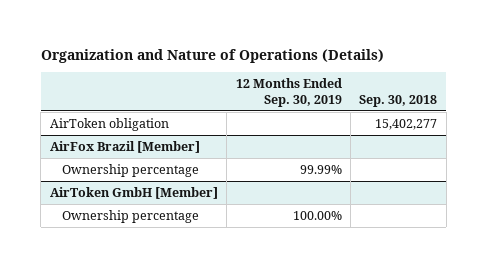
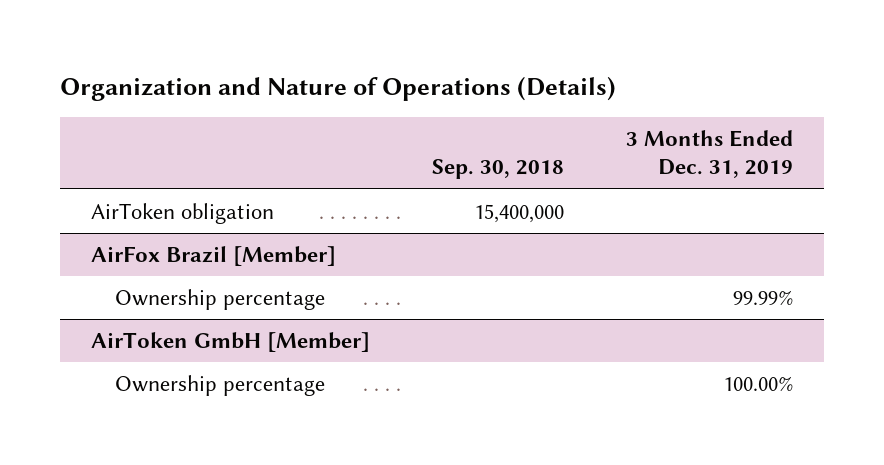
- | 12 Months Ended Sep. 30, 2019 | Sep. 30, 2018
+ | Sep. 30, 2018 | 3 Months Ended Dec. 31, 2019
- AirToken obligation | | 15,402,277
+ AirToken obligation | 15,400,000 |

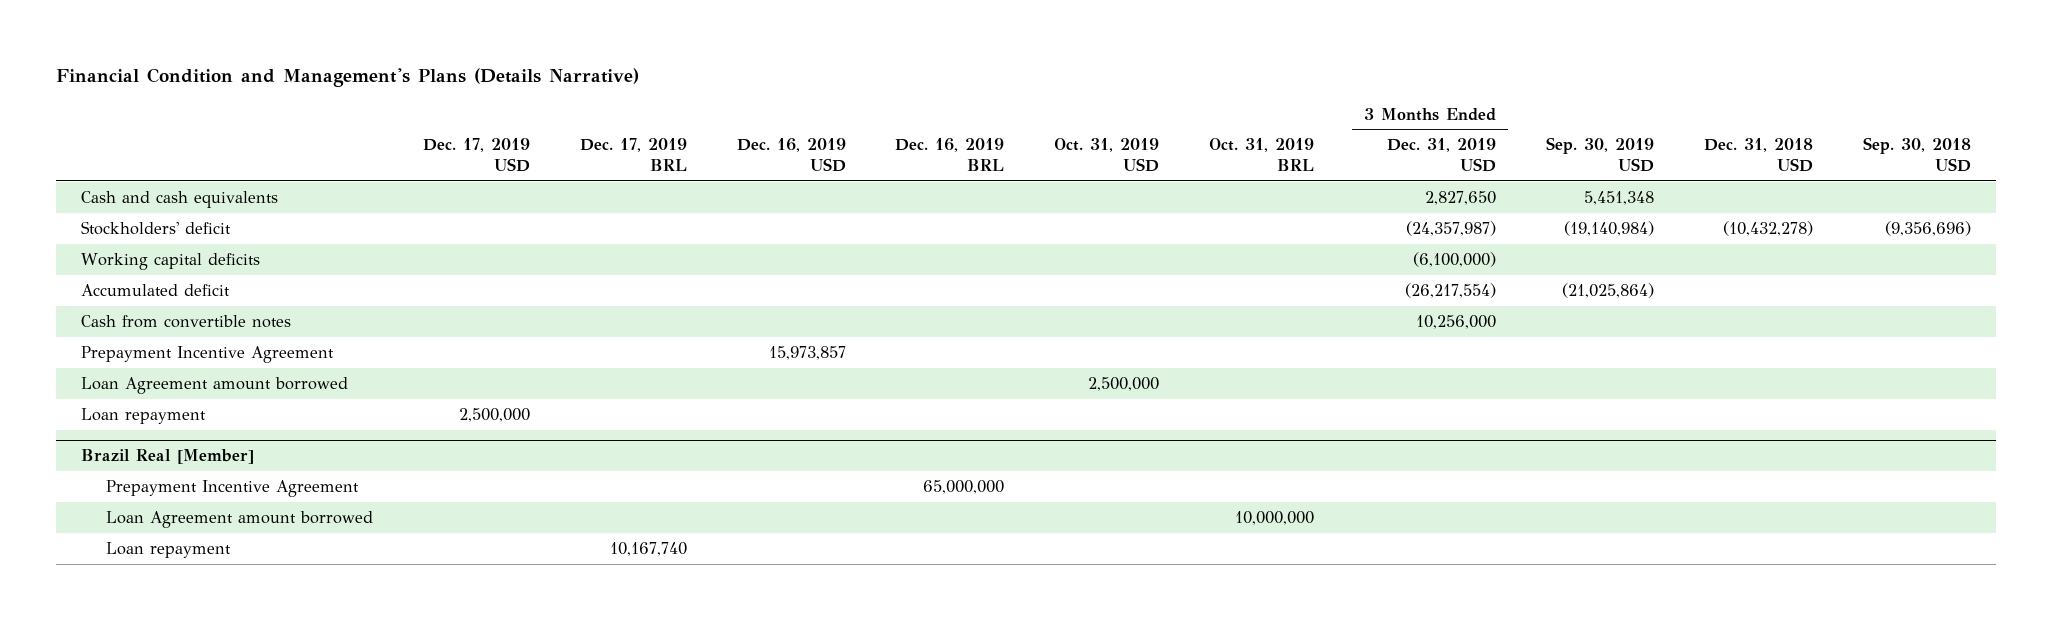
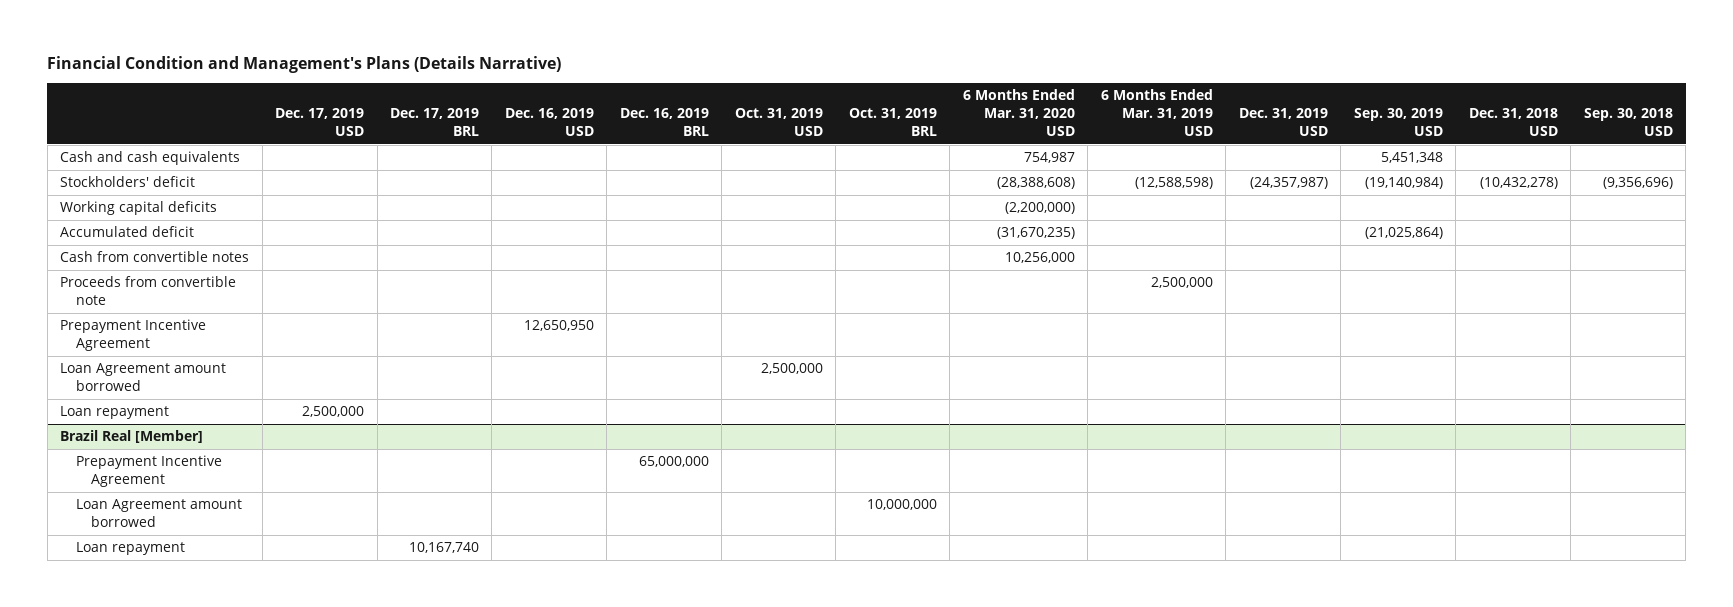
- | Dec. 17, 2019 USD | Dec. 17, 2019 BRL | Dec. 16, 2019 USD | Dec. 16, 2019 BRL | Oct. 31, 2019 USD | Oct. 31, 2019 BRL | 3 Months Ended Dec. 31, 2019 USD | Sep. 30, 2019 USD | Dec. 31, 2018 USD | Sep. 30, 2018 USD
+ | Dec. 17, 2019 USD | Dec. 17, 2019 BRL | Dec. 16, 2019 USD | Dec. 16, 2019 BRL | Oct. 31, 2019 USD | Oct. 31, 2019 BRL | 6 Months Ended Mar. 31, 2020 USD | 6 Months Ended Mar. 31, 2019 USD | Dec. 31, 2019 USD | Sep. 30, 2019 USD | Dec. 31, 2018 USD | Sep. 30, 2018 USD
- Prepayment Incentive Agreement | | | 15,973,857 | | | | | | |
+ Proceeds from convertible note | | | | | | | | 2,500,000 | | | |
+ Prepayment Incentive Agreement | | | 12,650,950 | | | | | | | | |

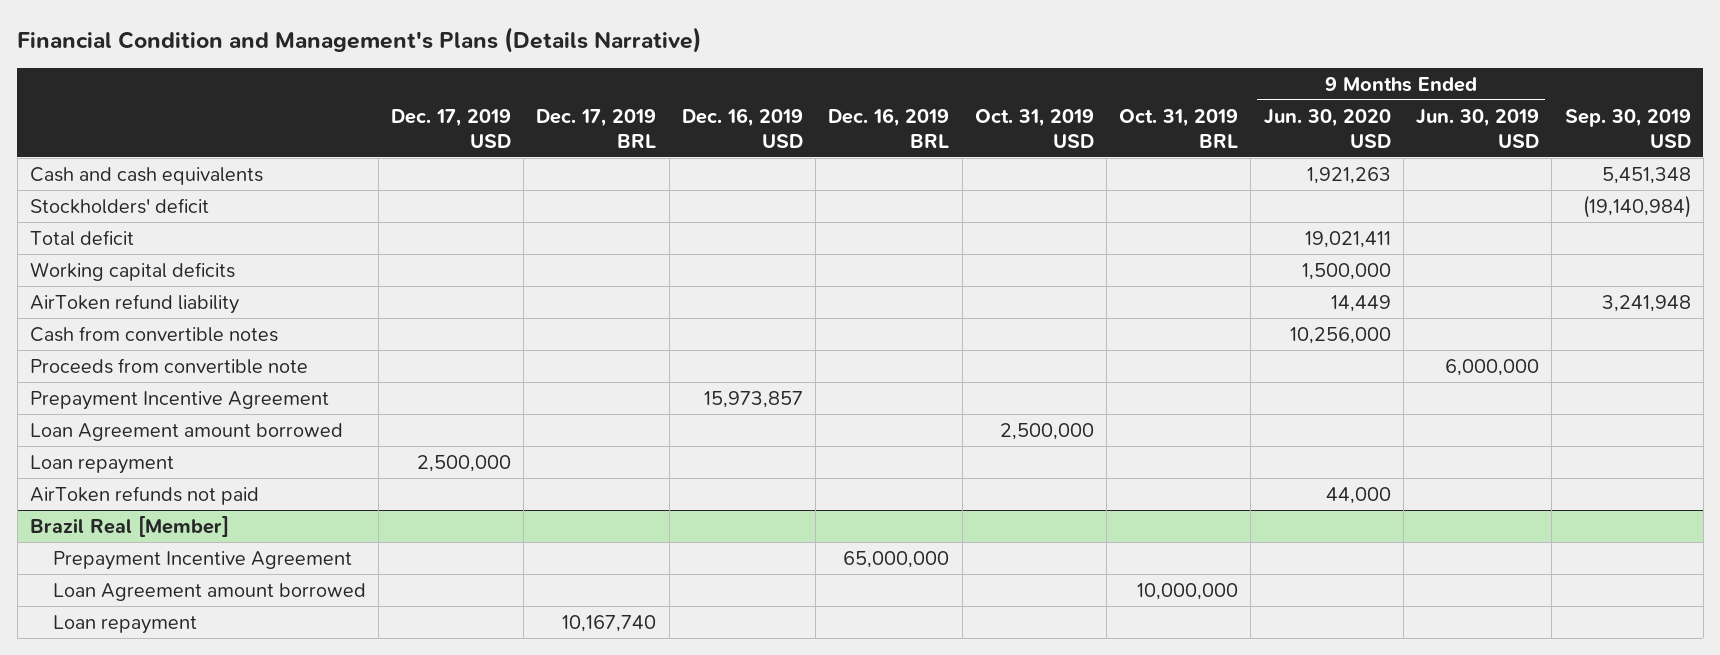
- | Dec. 17, 2019 USD | Dec. 17, 2019 BRL | Dec. 16, 2019 USD | Dec. 16, 2019 BRL | Oct. 31, 2019 USD | Oct. 31, 2019 BRL | 6 Months Ended Mar. 31, 2020 USD | 6 Months Ended Mar. 31, 2019 USD | Dec. 31, 2019 USD | Sep. 30, 2019 USD | Dec. 31, 2018 USD | Sep. 30, 2018 USD
+ | Dec. 17, 2019 USD | Dec. 17, 2019 BRL | Dec. 16, 2019 USD | Dec. 16, 2019 BRL | Oct. 31, 2019 USD | Oct. 31, 2019 BRL | 9 Months Ended Jun. 30, 2020 USD | 9 Months Ended Jun. 30, 2019 USD | Sep. 30, 2019 USD
+ Total deficit | | | | | | | 19,021,411 | |
- Accumulated deficit | | | | | | | (31,670,235) | | | (21,025,864) | |
+ AirToken refund liability | | | | | | | 14,449 | | 3,241,948
- Prepayment Incentive Agreement | | | 12,650,950 | | | | | | | | |
+ Prepayment Incentive Agreement | | | 15,973,857 | | | | | |
+ AirToken refunds not paid | | | | | | | 44,000 | |

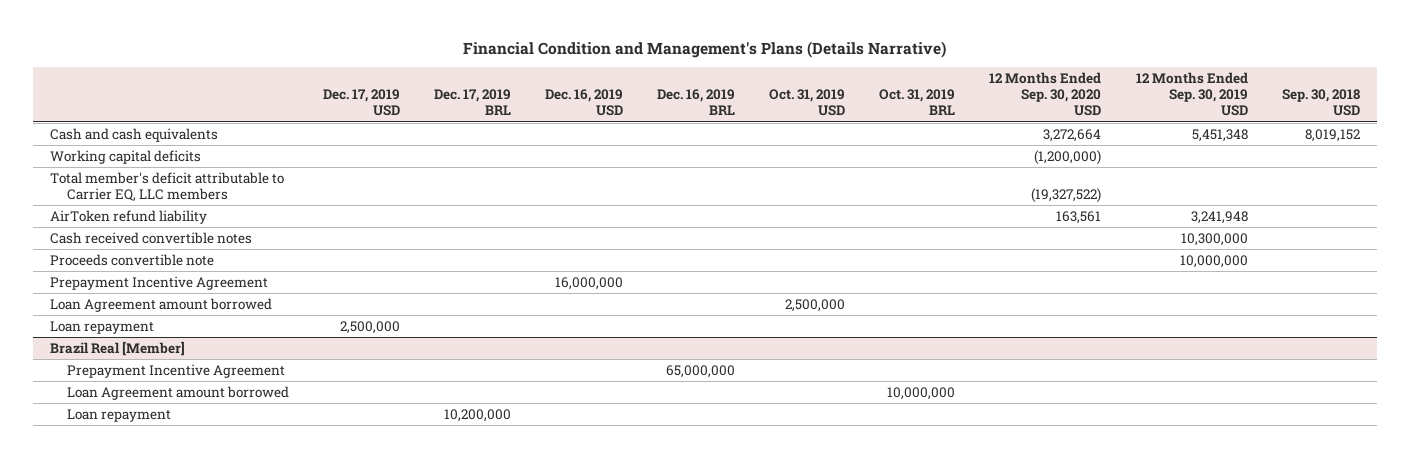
- | Dec. 17, 2019 USD | Dec. 17, 2019 BRL | Dec. 16, 2019 USD | Dec. 16, 2019 BRL | Oct. 31, 2019 USD | Oct. 31, 2019 BRL | 9 Months Ended Jun. 30, 2020 USD | 9 Months Ended Jun. 30, 2019 USD | Sep. 30, 2019 USD
+ | Dec. 17, 2019 USD | Dec. 17, 2019 BRL | Dec. 16, 2019 USD | Dec. 16, 2019 BRL | Oct. 31, 2019 USD | Oct. 31, 2019 BRL | 12 Months Ended Sep. 30, 2020 USD | 12 Months Ended Sep. 30, 2019 USD | Sep. 30, 2018 USD
- Stockholders' deficit | | | | | | | | | (19,140,984)
- Total deficit | | | | | | | 19,021,411 | |
+ Total member's deficit attributable to Carrier EQ, LLC members | | | | | | | (19,327,522) | |
- Cash from convertible notes | | | | | | | 10,256,000 | |
- Proceeds from convertible note | | | | | | | | 6,000,000 |
- Prepayment Incentive Agreement | | | 15,973,857 | | | | | |
+ Cash received convertible notes | | | | | | | | 10,300,000 |
+ Proceeds convertible note | | | | | | | | 10,000,000 |
+ Prepayment Incentive Agreement | | | 16,000,000 | | | | | |
- AirToken refunds not paid | | | | | | | 44,000 | |
@ Brazil Real [Member]
- Loan repayment | | 10,167,740 | | | | | | |
+ Loan repayment | | 10,200,000 | | | | | | |

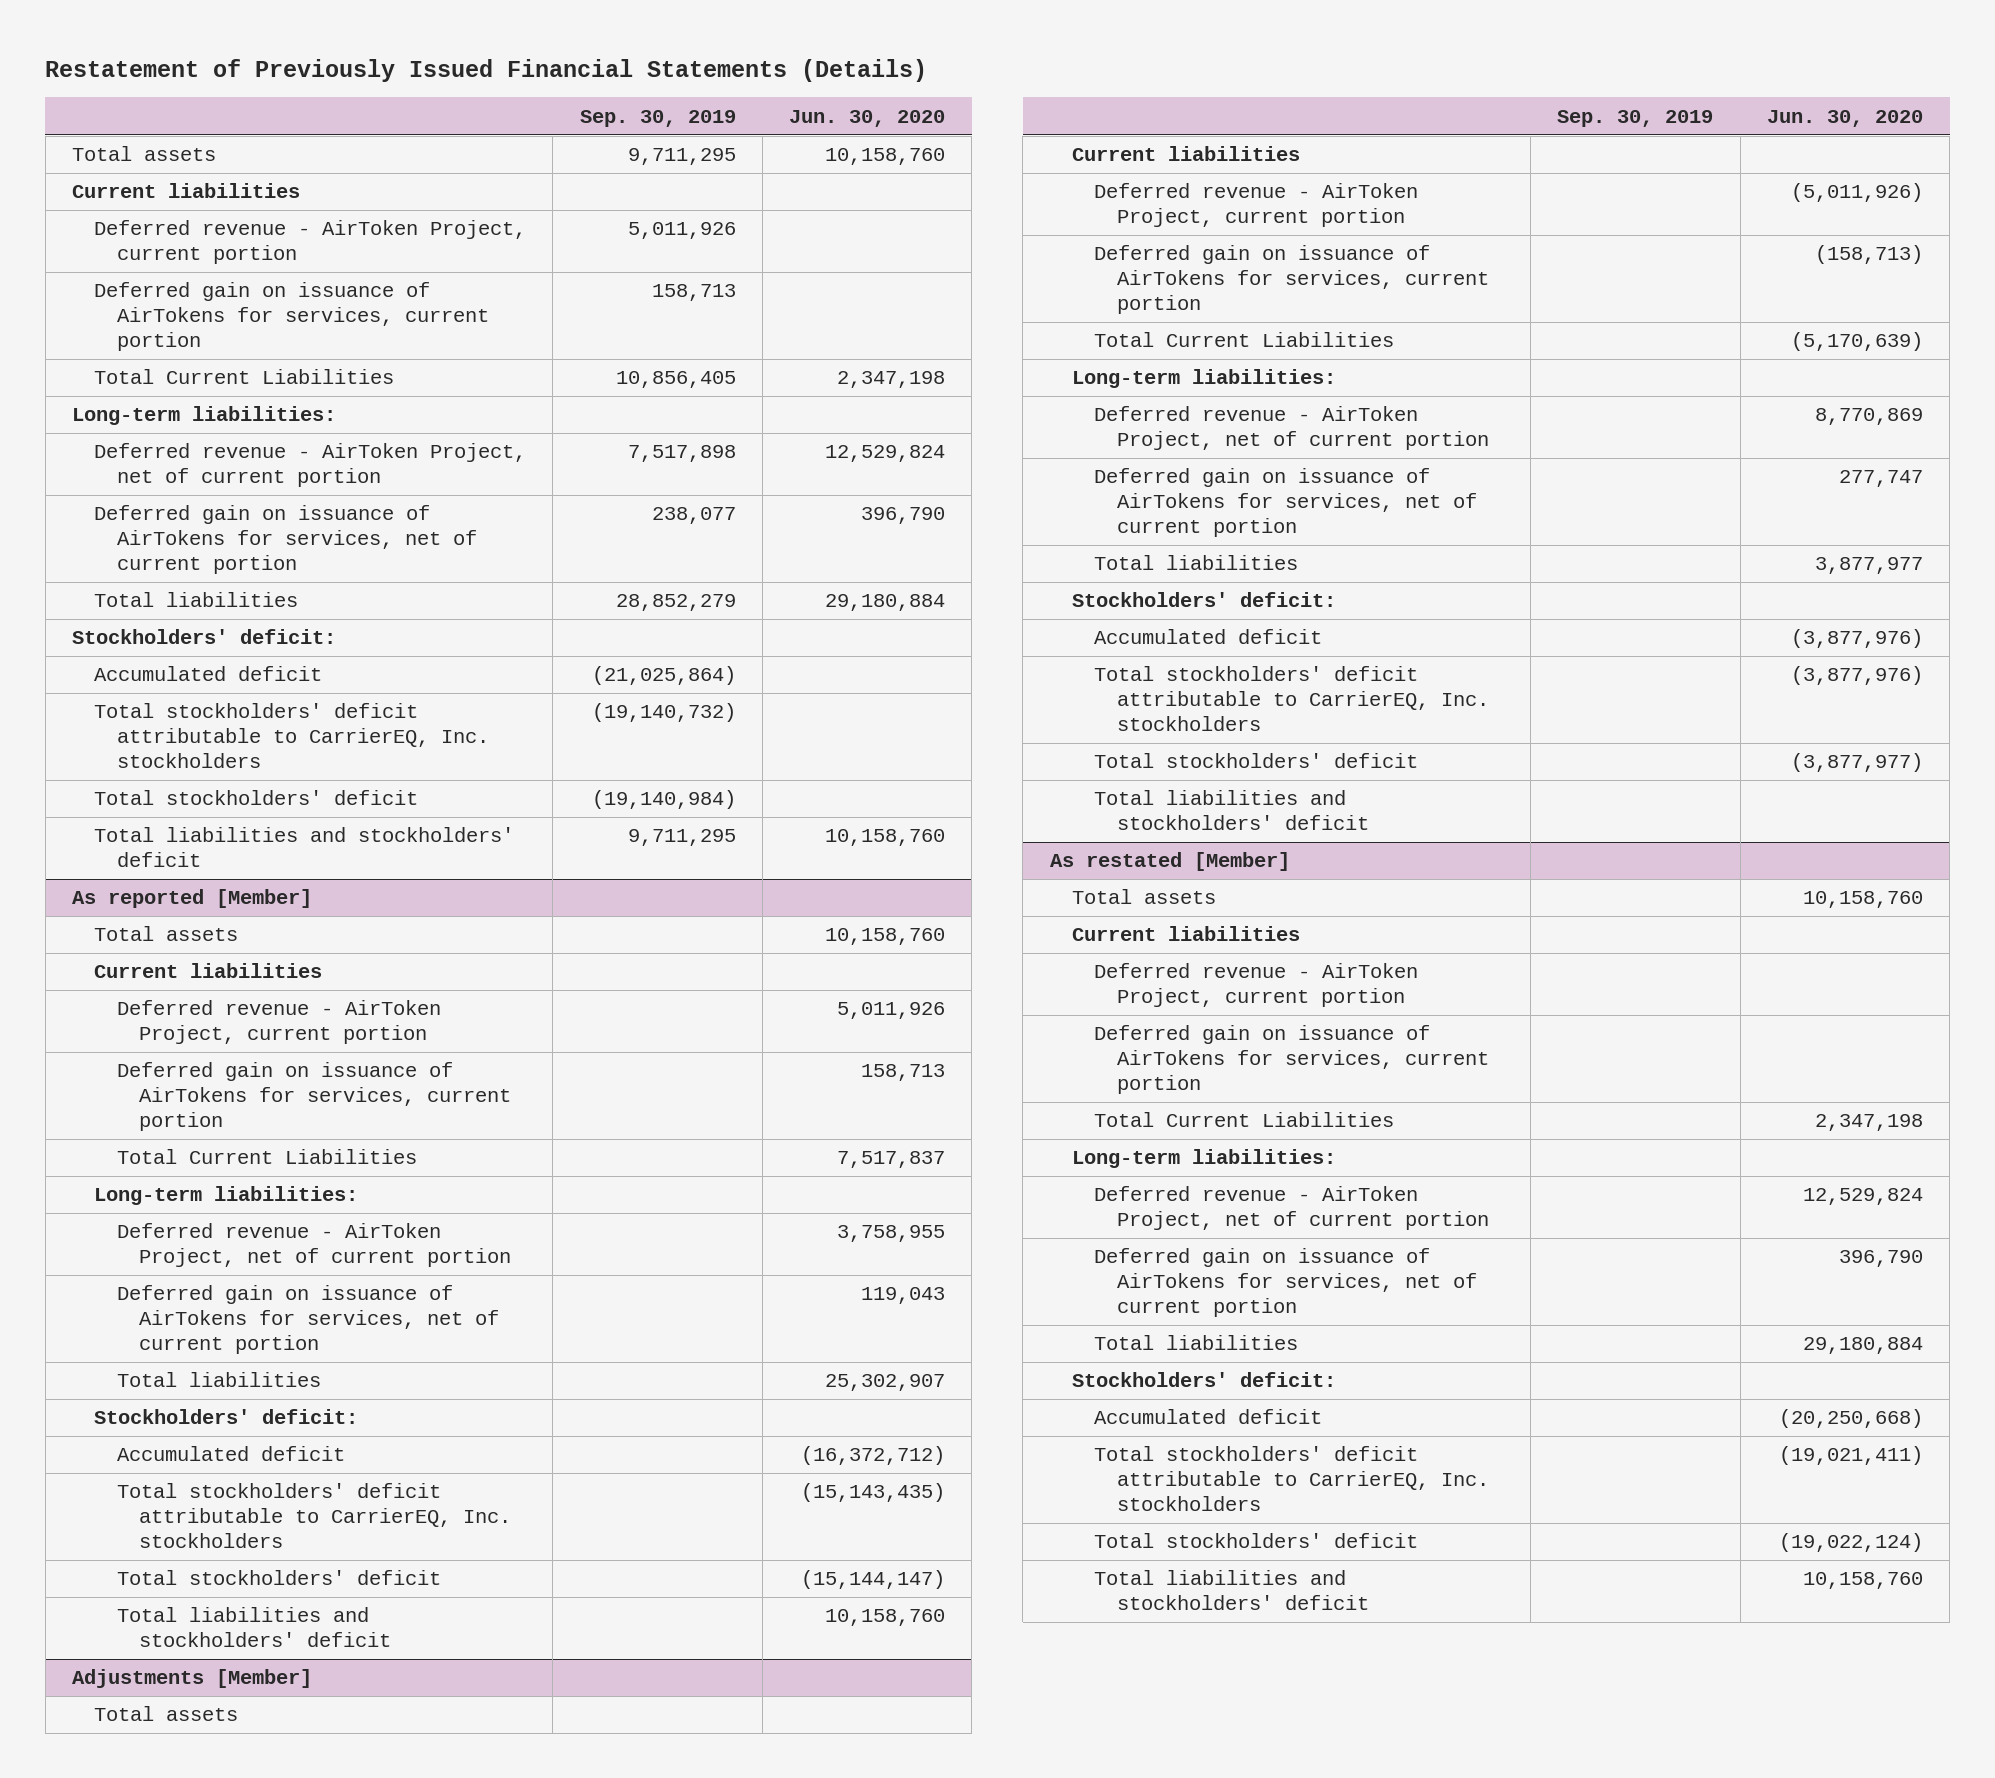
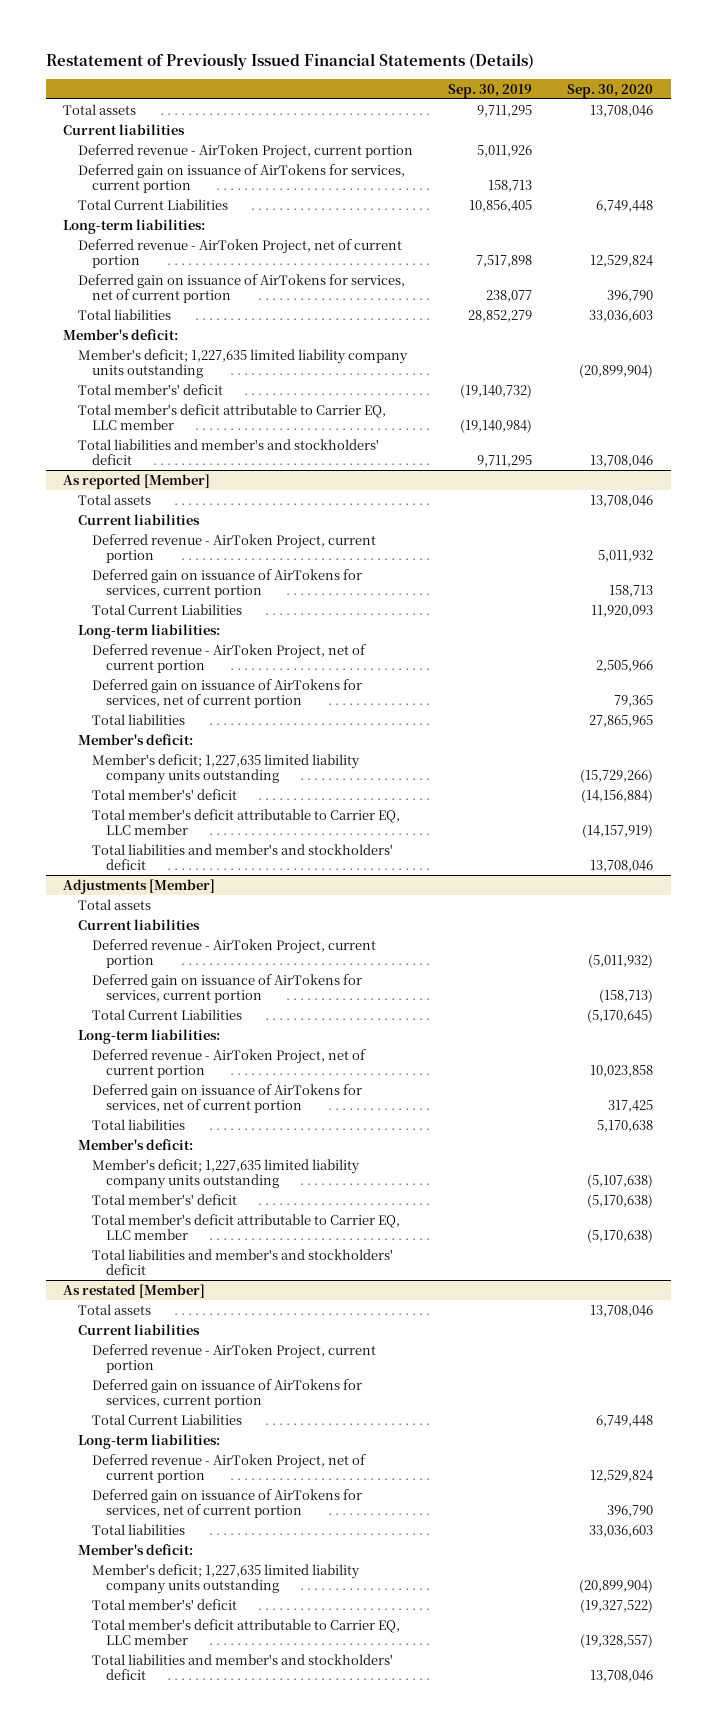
- | Sep. 30, 2019 | Jun. 30, 2020
+ | Sep. 30, 2019 | Sep. 30, 2020
- Stockholders' deficit:
- Accumulated deficit | (21,025,864) |
- Total stockholders' deficit attributable to CarrierEQ, Inc. stockholders | (19,140,732) |
- Total stockholders' deficit | (19,140,984) |
- Total liabilities and stockholders' deficit | 9,711,295 | 10,158,760
+ Member's deficit:
+ Member's deficit; 1,227,635 limited liability company units outstanding | | (20,899,904)
+ Total member's' deficit | (19,140,732) |
+ Total member's deficit attributable to Carrier EQ, LLC member | (19,140,984) |
+ Total liabilities and member's and stockholders' deficit | 9,711,295 | 13,708,046
@ As reported [Member]
- Stockholders' deficit:
- Accumulated deficit | | (16,372,712)
- Total stockholders' deficit attributable to CarrierEQ, Inc. stockholders | | (15,143,435)
- Total stockholders' deficit | | (15,144,147)
- Total liabilities and stockholders' deficit | | 10,158,760
+ Member's deficit:
+ Member's deficit; 1,227,635 limited liability company units outstanding | | (15,729,266)
+ Total member's' deficit | | (14,156,884)
+ Total member's deficit attributable to Carrier EQ, LLC member | | (14,157,919)
+ Total liabilities and member's and stockholders' deficit | | 13,708,046
@ Adjustments [Member]
- Stockholders' deficit:
- Accumulated deficit | | (3,877,976)
- Total stockholders' deficit attributable to CarrierEQ, Inc. stockholders | | (3,877,976)
- Total stockholders' deficit | | (3,877,977)
- Total liabilities and stockholders' deficit
+ Member's deficit:
+ Member's deficit; 1,227,635 limited liability company units outstanding | | (5,107,638)
+ Total member's' deficit | | (5,170,638)
+ Total member's deficit attributable to Carrier EQ, LLC member | | (5,170,638)
+ Total liabilities and member's and stockholders' deficit
@ As restated [Member]
- Stockholders' deficit:
- Accumulated deficit | | (20,250,668)
- Total stockholders' deficit attributable to CarrierEQ, Inc. stockholders | | (19,021,411)
- Total stockholders' deficit | | (19,022,124)
- Total liabilities and stockholders' deficit | | 10,158,760
+ Member's deficit:
+ Member's deficit; 1,227,635 limited liability company units outstanding | | (20,899,904)
+ Total member's' deficit | | (19,327,522)
+ Total member's deficit attributable to Carrier EQ, LLC member | | (19,328,557)
+ Total liabilities and member's and stockholders' deficit | | 13,708,046

